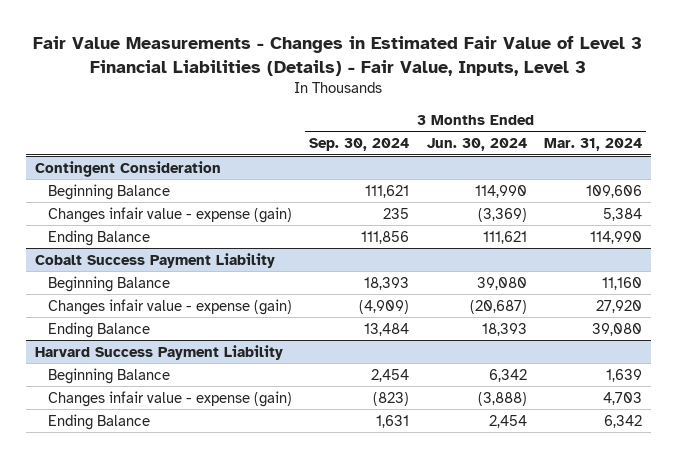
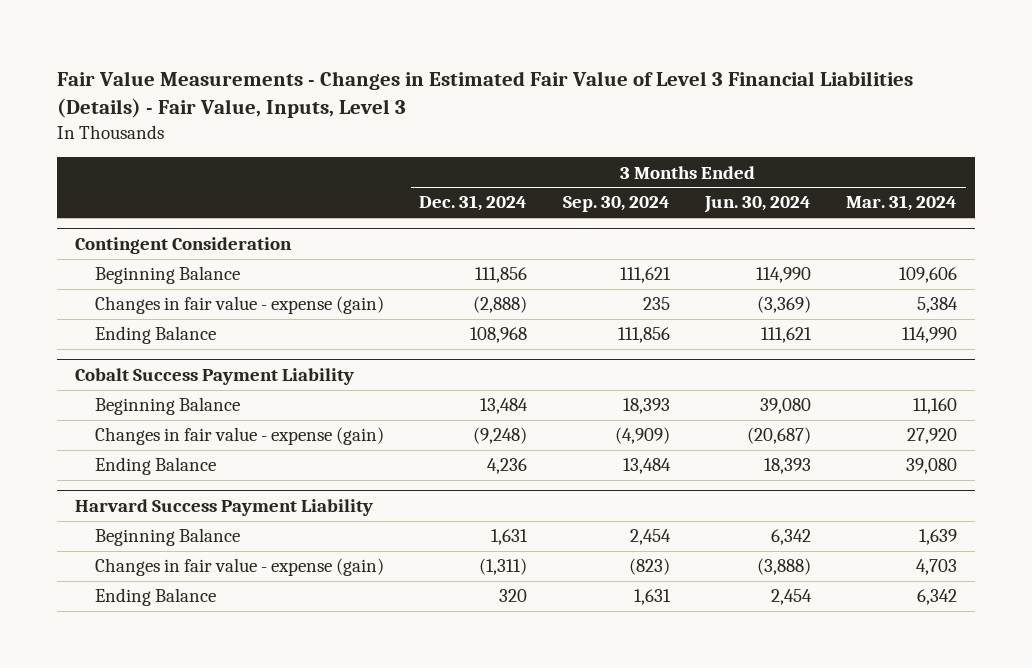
- | 3 Months Ended Sep. 30, 2024 | 3 Months Ended Jun. 30, 2024 | 3 Months Ended Mar. 31, 2024
+ | 3 Months Ended Dec. 31, 2024 | 3 Months Ended Sep. 30, 2024 | 3 Months Ended Jun. 30, 2024 | 3 Months Ended Mar. 31, 2024
@ Contingent Consideration
- Changes infair value - expense (gain) | 235 | (3,369) | 5,384
+ Changes in fair value - expense (gain) | (2,888) | 235 | (3,369) | 5,384
@ Cobalt Success Payment Liability
- Changes infair value - expense (gain) | (4,909) | (20,687) | 27,920
+ Changes in fair value - expense (gain) | (9,248) | (4,909) | (20,687) | 27,920
@ Harvard Success Payment Liability
- Changes infair value - expense (gain) | (823) | (3,888) | 4,703
+ Changes in fair value - expense (gain) | (1,311) | (823) | (3,888) | 4,703

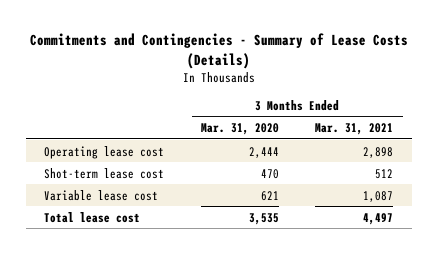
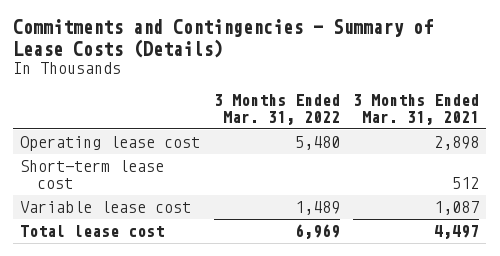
- | 3 Months Ended Mar. 31, 2020 | 3 Months Ended Mar. 31, 2021
+ | 3 Months Ended Mar. 31, 2022 | 3 Months Ended Mar. 31, 2021
- Shot-term lease cost | 470 | 512
+ Short-term lease cost | | 512

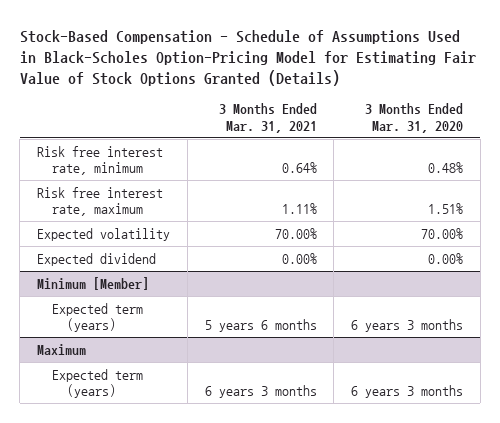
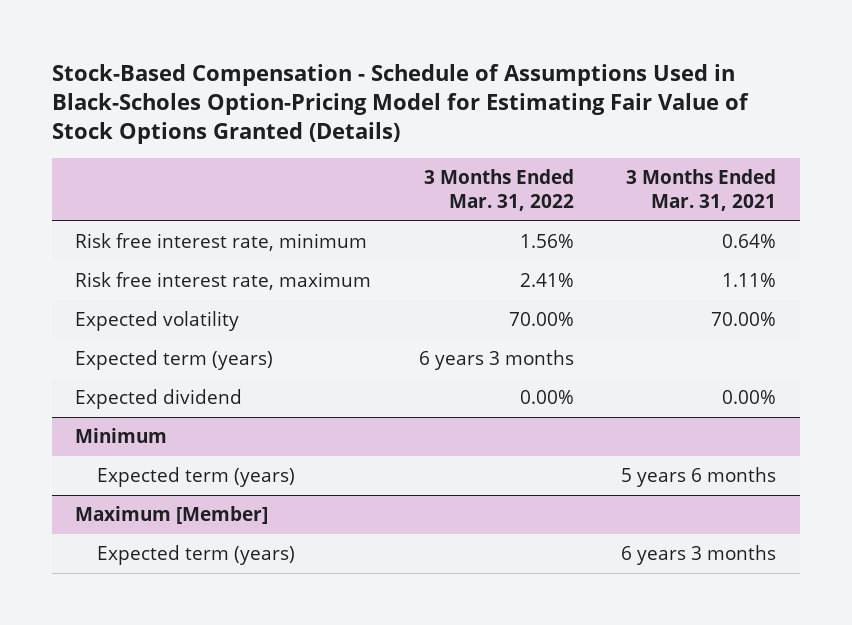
- | 3 Months Ended Mar. 31, 2021 | 3 Months Ended Mar. 31, 2020
+ | 3 Months Ended Mar. 31, 2022 | 3 Months Ended Mar. 31, 2021
+ Expected term (years) | 6 years 3 months |
- Minimum [Member]
+ Minimum
- Maximum
+ Maximum [Member]

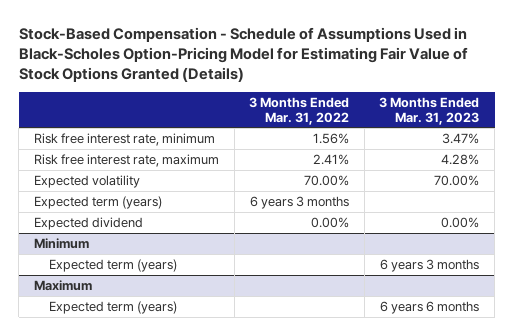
- | 3 Months Ended Mar. 31, 2022 | 3 Months Ended Mar. 31, 2021
+ | 3 Months Ended Mar. 31, 2022 | 3 Months Ended Mar. 31, 2023
- Maximum [Member]
+ Maximum

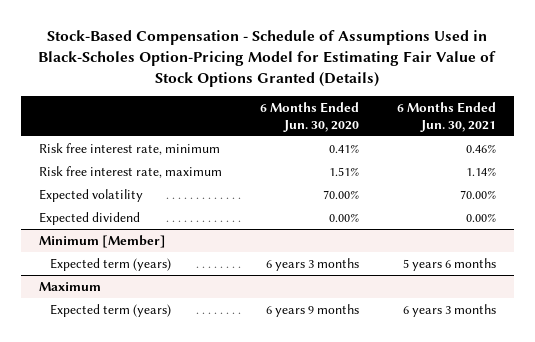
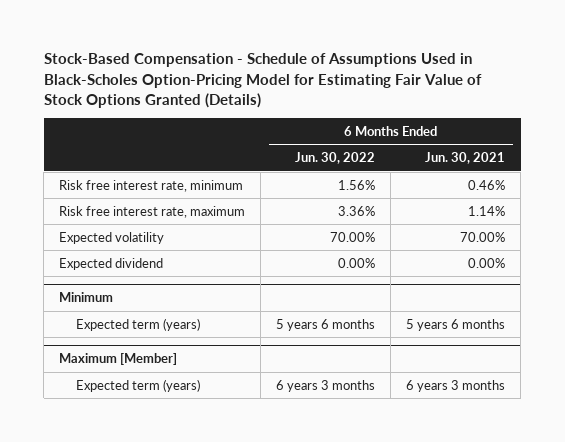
- | 6 Months Ended Jun. 30, 2020 | 6 Months Ended Jun. 30, 2021
+ | 6 Months Ended Jun. 30, 2022 | 6 Months Ended Jun. 30, 2021
- Minimum [Member]
+ Minimum
- Maximum
+ Maximum [Member]

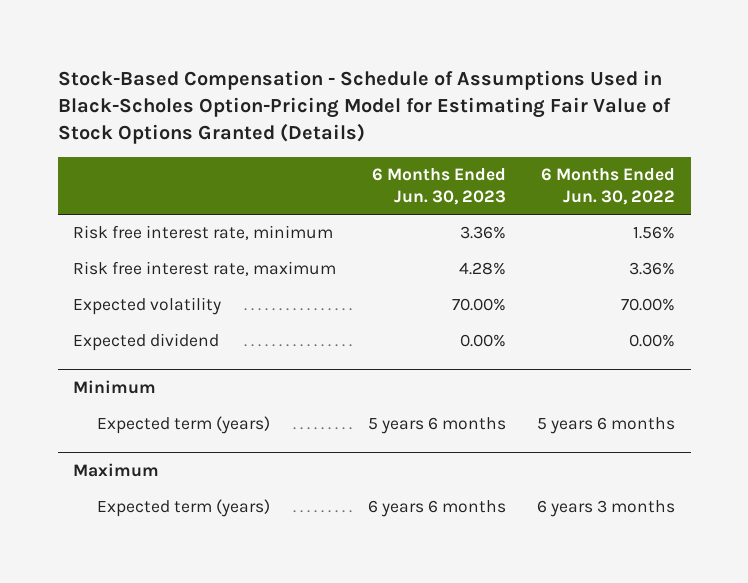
- | 6 Months Ended Jun. 30, 2022 | 6 Months Ended Jun. 30, 2021
+ | 6 Months Ended Jun. 30, 2023 | 6 Months Ended Jun. 30, 2022
- Maximum [Member]
+ Maximum

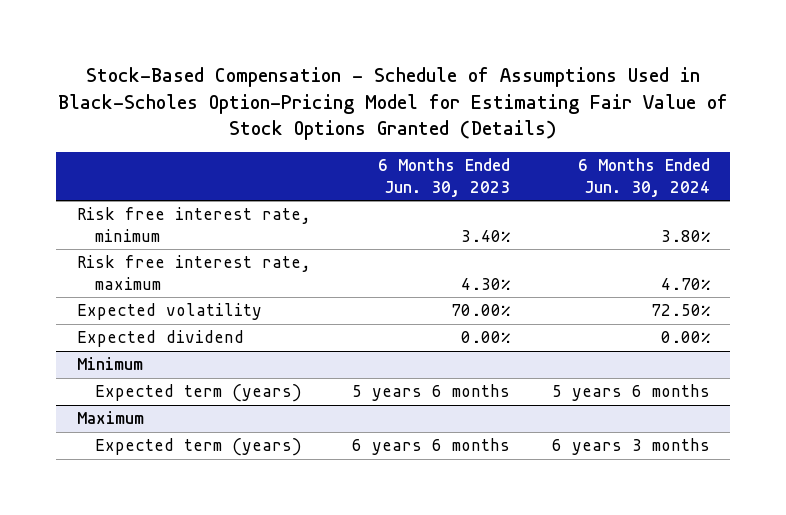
- | 6 Months Ended Jun. 30, 2023 | 6 Months Ended Jun. 30, 2022
+ | 6 Months Ended Jun. 30, 2023 | 6 Months Ended Jun. 30, 2024
- Risk free interest rate, minimum | 3.36% | 1.56%
- Risk free interest rate, maximum | 4.28% | 3.36%
+ Risk free interest rate, minimum | 3.40% | 3.80%
+ Risk free interest rate, maximum | 4.30% | 4.70%

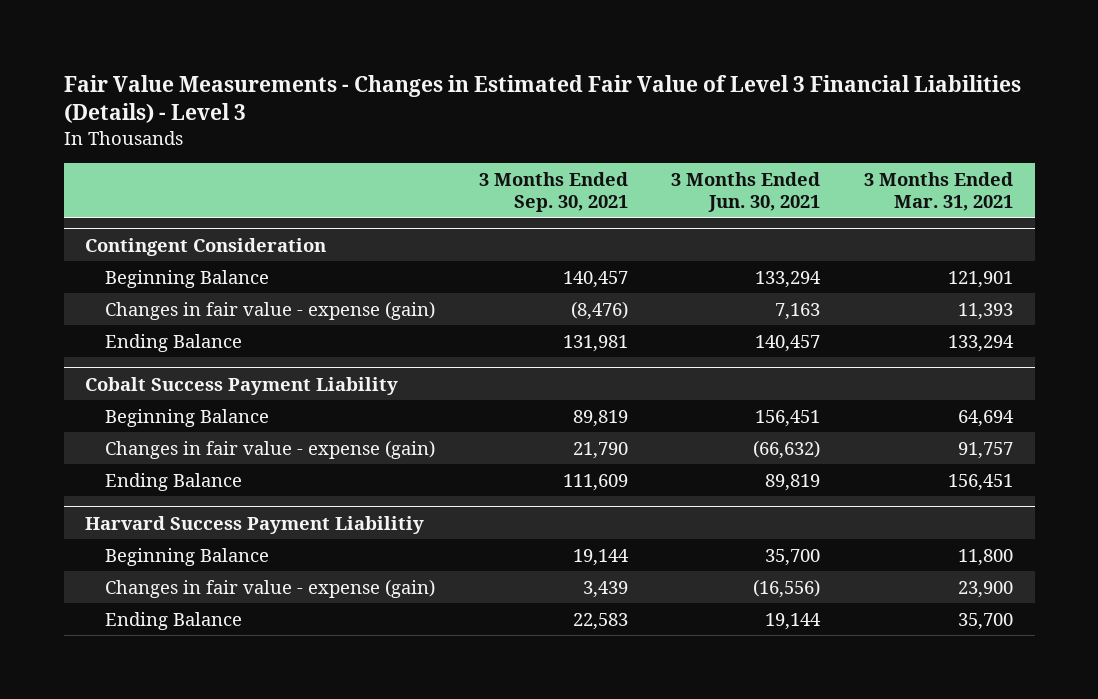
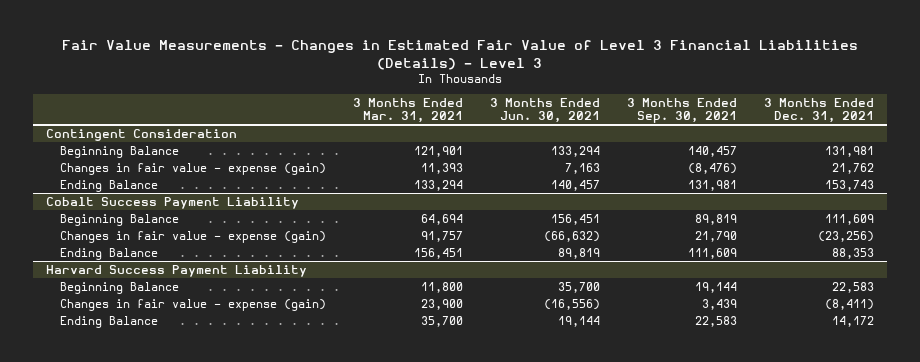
- | 3 Months Ended Sep. 30, 2021 | 3 Months Ended Jun. 30, 2021 | 3 Months Ended Mar. 31, 2021
+ | 3 Months Ended Mar. 31, 2021 | 3 Months Ended Jun. 30, 2021 | 3 Months Ended Sep. 30, 2021 | 3 Months Ended Dec. 31, 2021
- Harvard Success Payment Liabilitiy
+ Harvard Success Payment Liability

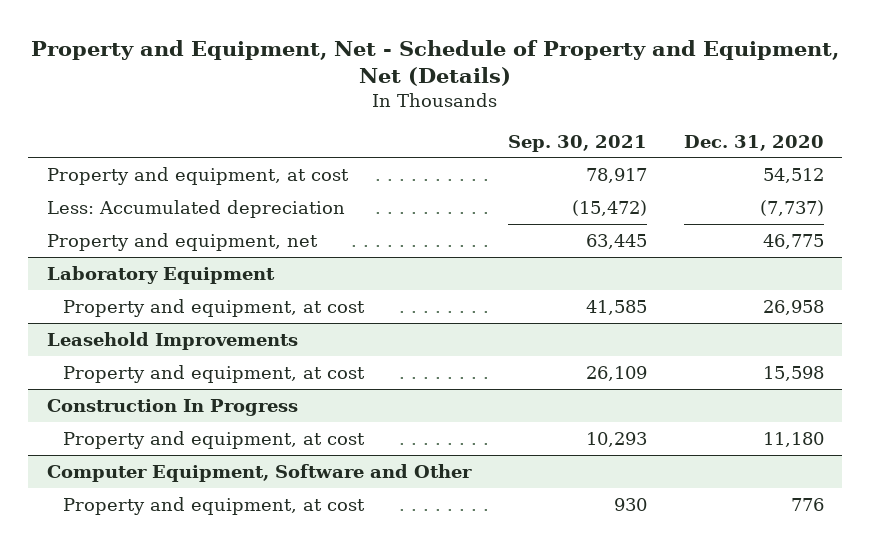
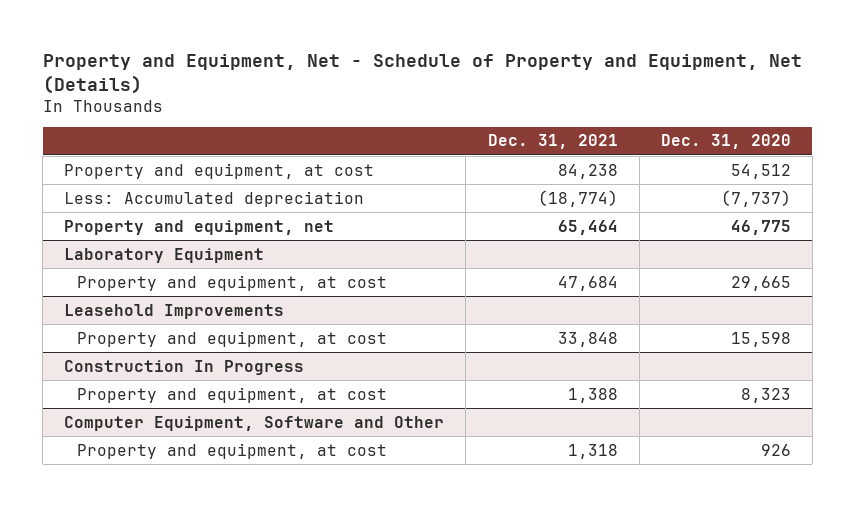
- | Sep. 30, 2021 | Dec. 31, 2020
+ | Dec. 31, 2021 | Dec. 31, 2020
@ Laboratory Equipment
- Property and equipment, at cost | 41,585 | 26,958
+ Property and equipment, at cost | 47,684 | 29,665
@ Construction In Progress
- Property and equipment, at cost | 10,293 | 11,180
+ Property and equipment, at cost | 1,388 | 8,323
@ Computer Equipment, Software and Other
- Property and equipment, at cost | 930 | 776
+ Property and equipment, at cost | 1,318 | 926

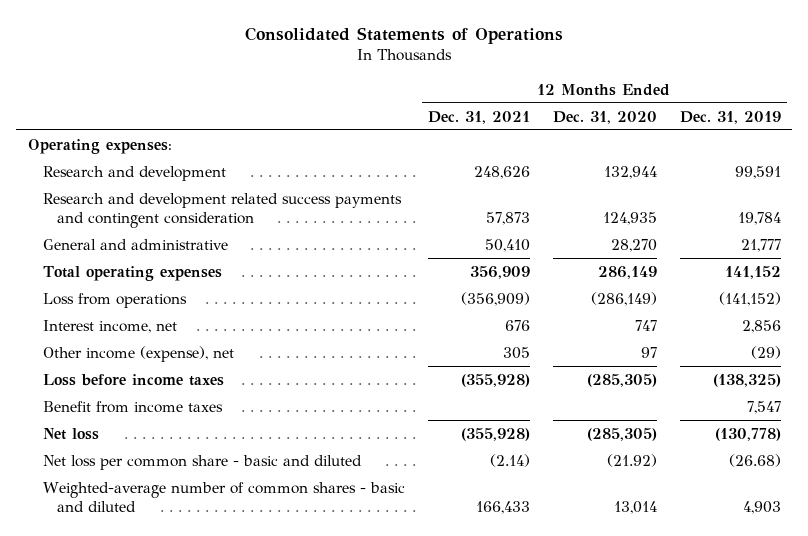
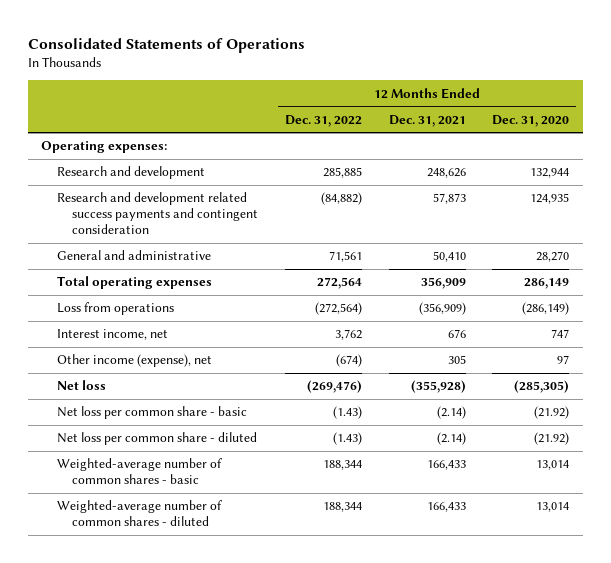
- | 12 Months Ended Dec. 31, 2021 | 12 Months Ended Dec. 31, 2020 | 12 Months Ended Dec. 31, 2019
+ | 12 Months Ended Dec. 31, 2022 | 12 Months Ended Dec. 31, 2021 | 12 Months Ended Dec. 31, 2020
- Loss before income taxes | (355,928) | (285,305) | (138,325)
- Benefit from income taxes | | | 7,547
- Net loss per common share - basic and diluted | (2.14) | (21.92) | (26.68)
- Weighted-average number of common shares - basic and diluted | 166,433 | 13,014 | 4,903
+ Net loss per common share - basic | (1.43) | (2.14) | (21.92)
+ Net loss per common share - diluted | (1.43) | (2.14) | (21.92)
+ Weighted-average number of common shares - basic | 188,344 | 166,433 | 13,014
+ Weighted-average number of common shares - diluted | 188,344 | 166,433 | 13,014

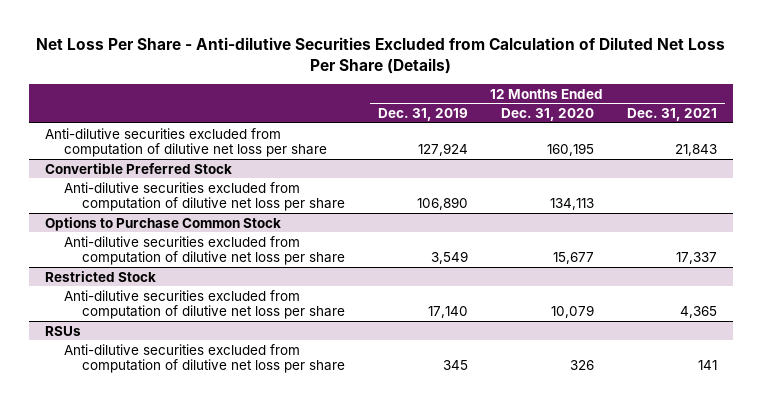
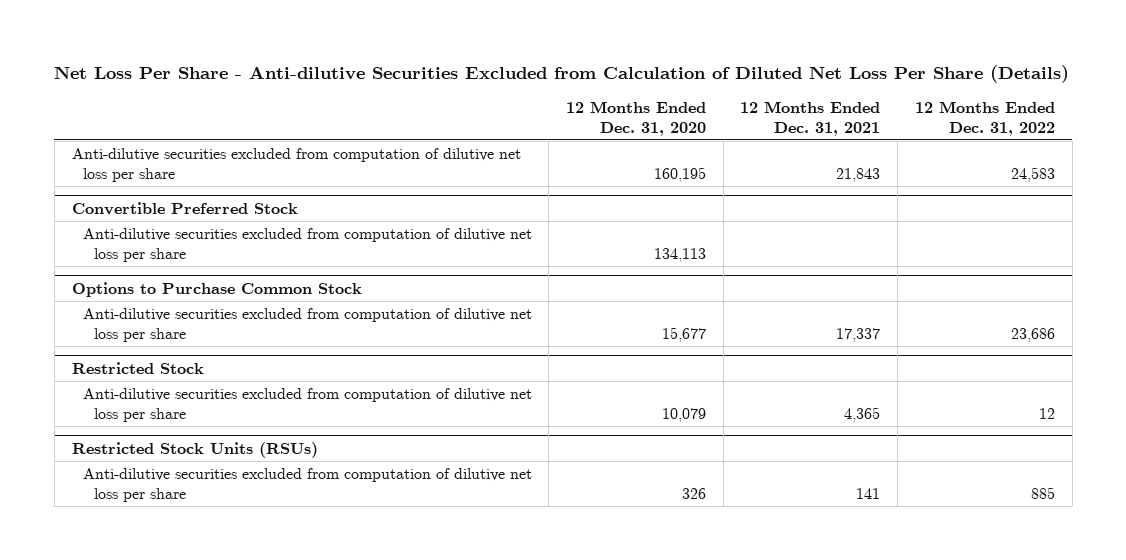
- | 12 Months Ended Dec. 31, 2019 | 12 Months Ended Dec. 31, 2020 | 12 Months Ended Dec. 31, 2021
+ | 12 Months Ended Dec. 31, 2020 | 12 Months Ended Dec. 31, 2021 | 12 Months Ended Dec. 31, 2022
- RSUs
+ Restricted Stock Units (RSUs)

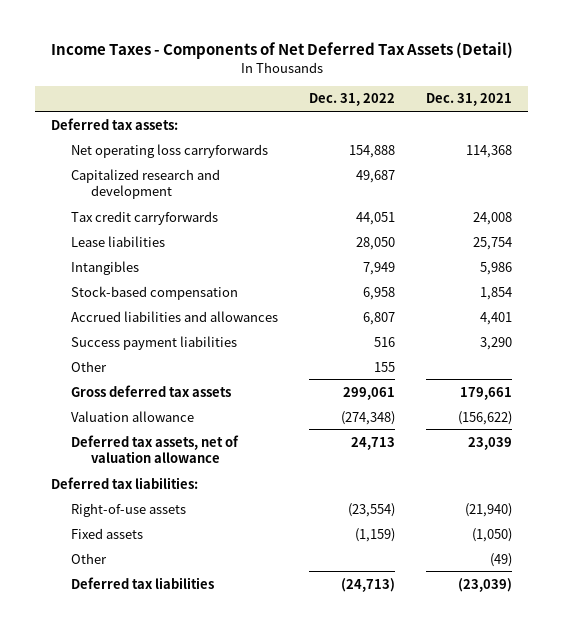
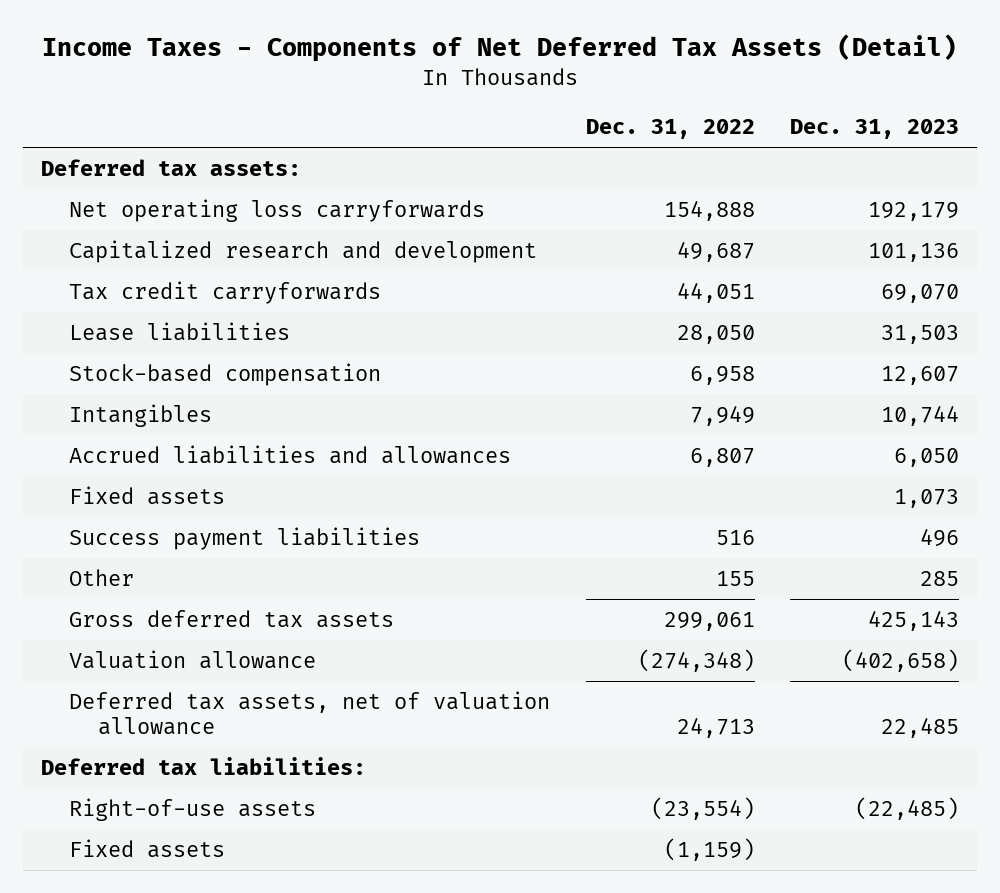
- | Dec. 31, 2022 | Dec. 31, 2021
+ | Dec. 31, 2022 | Dec. 31, 2023
moved down: Intangibles | 7,949 | 10,744
+ Fixed assets | | 1,073
- Other | | (49)
- Deferred tax liabilities | (24,713) | (23,039)

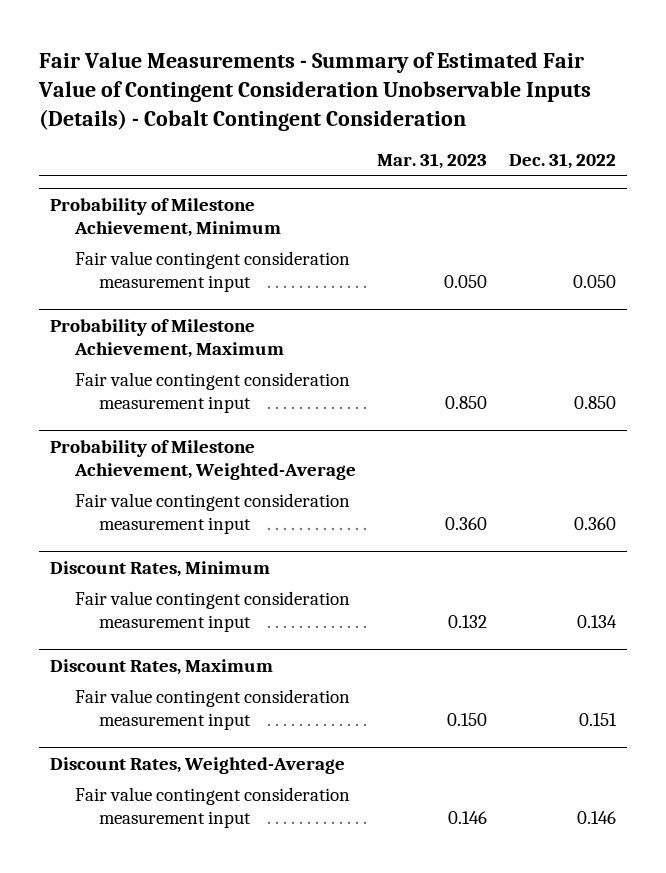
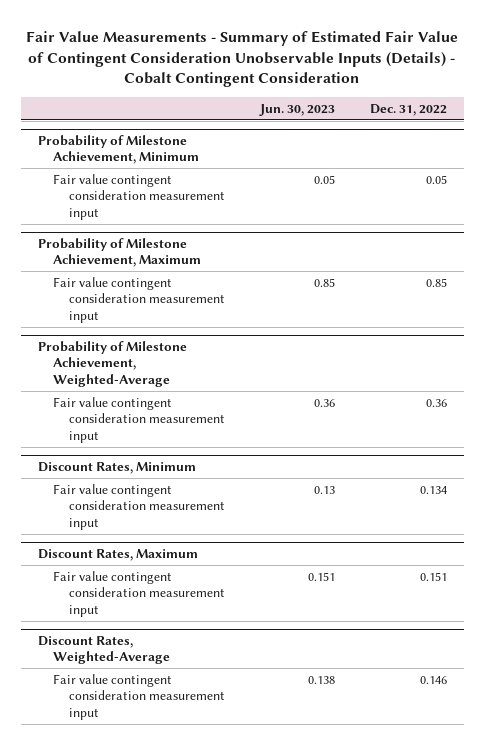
- | Mar. 31, 2023 | Dec. 31, 2022
+ | Jun. 30, 2023 | Dec. 31, 2022
@ Probability of Milestone Achievement, Minimum
- Fair value contingent consideration measurement input | 0.050 | 0.050
+ Fair value contingent consideration measurement input | 0.05 | 0.05
@ Probability of Milestone Achievement, Maximum
- Fair value contingent consideration measurement input | 0.850 | 0.850
+ Fair value contingent consideration measurement input | 0.85 | 0.85
@ Probability of Milestone Achievement, Weighted-Average
- Fair value contingent consideration measurement input | 0.360 | 0.360
+ Fair value contingent consideration measurement input | 0.36 | 0.36

